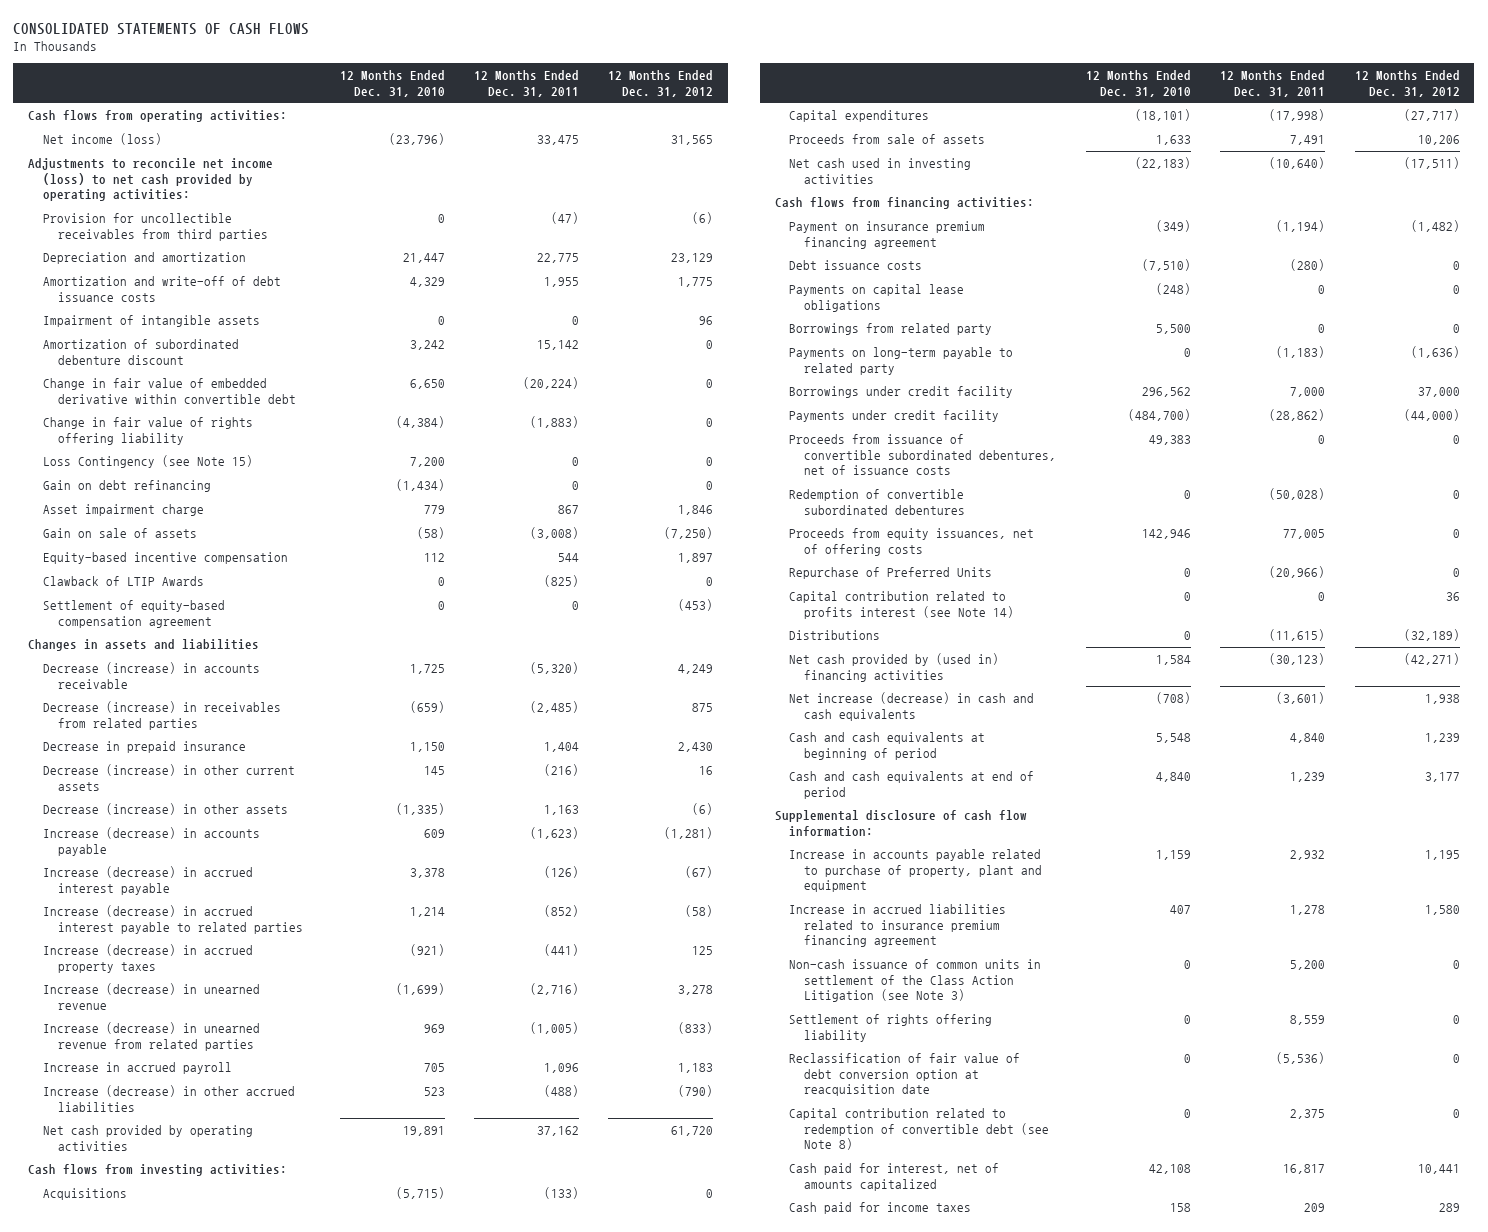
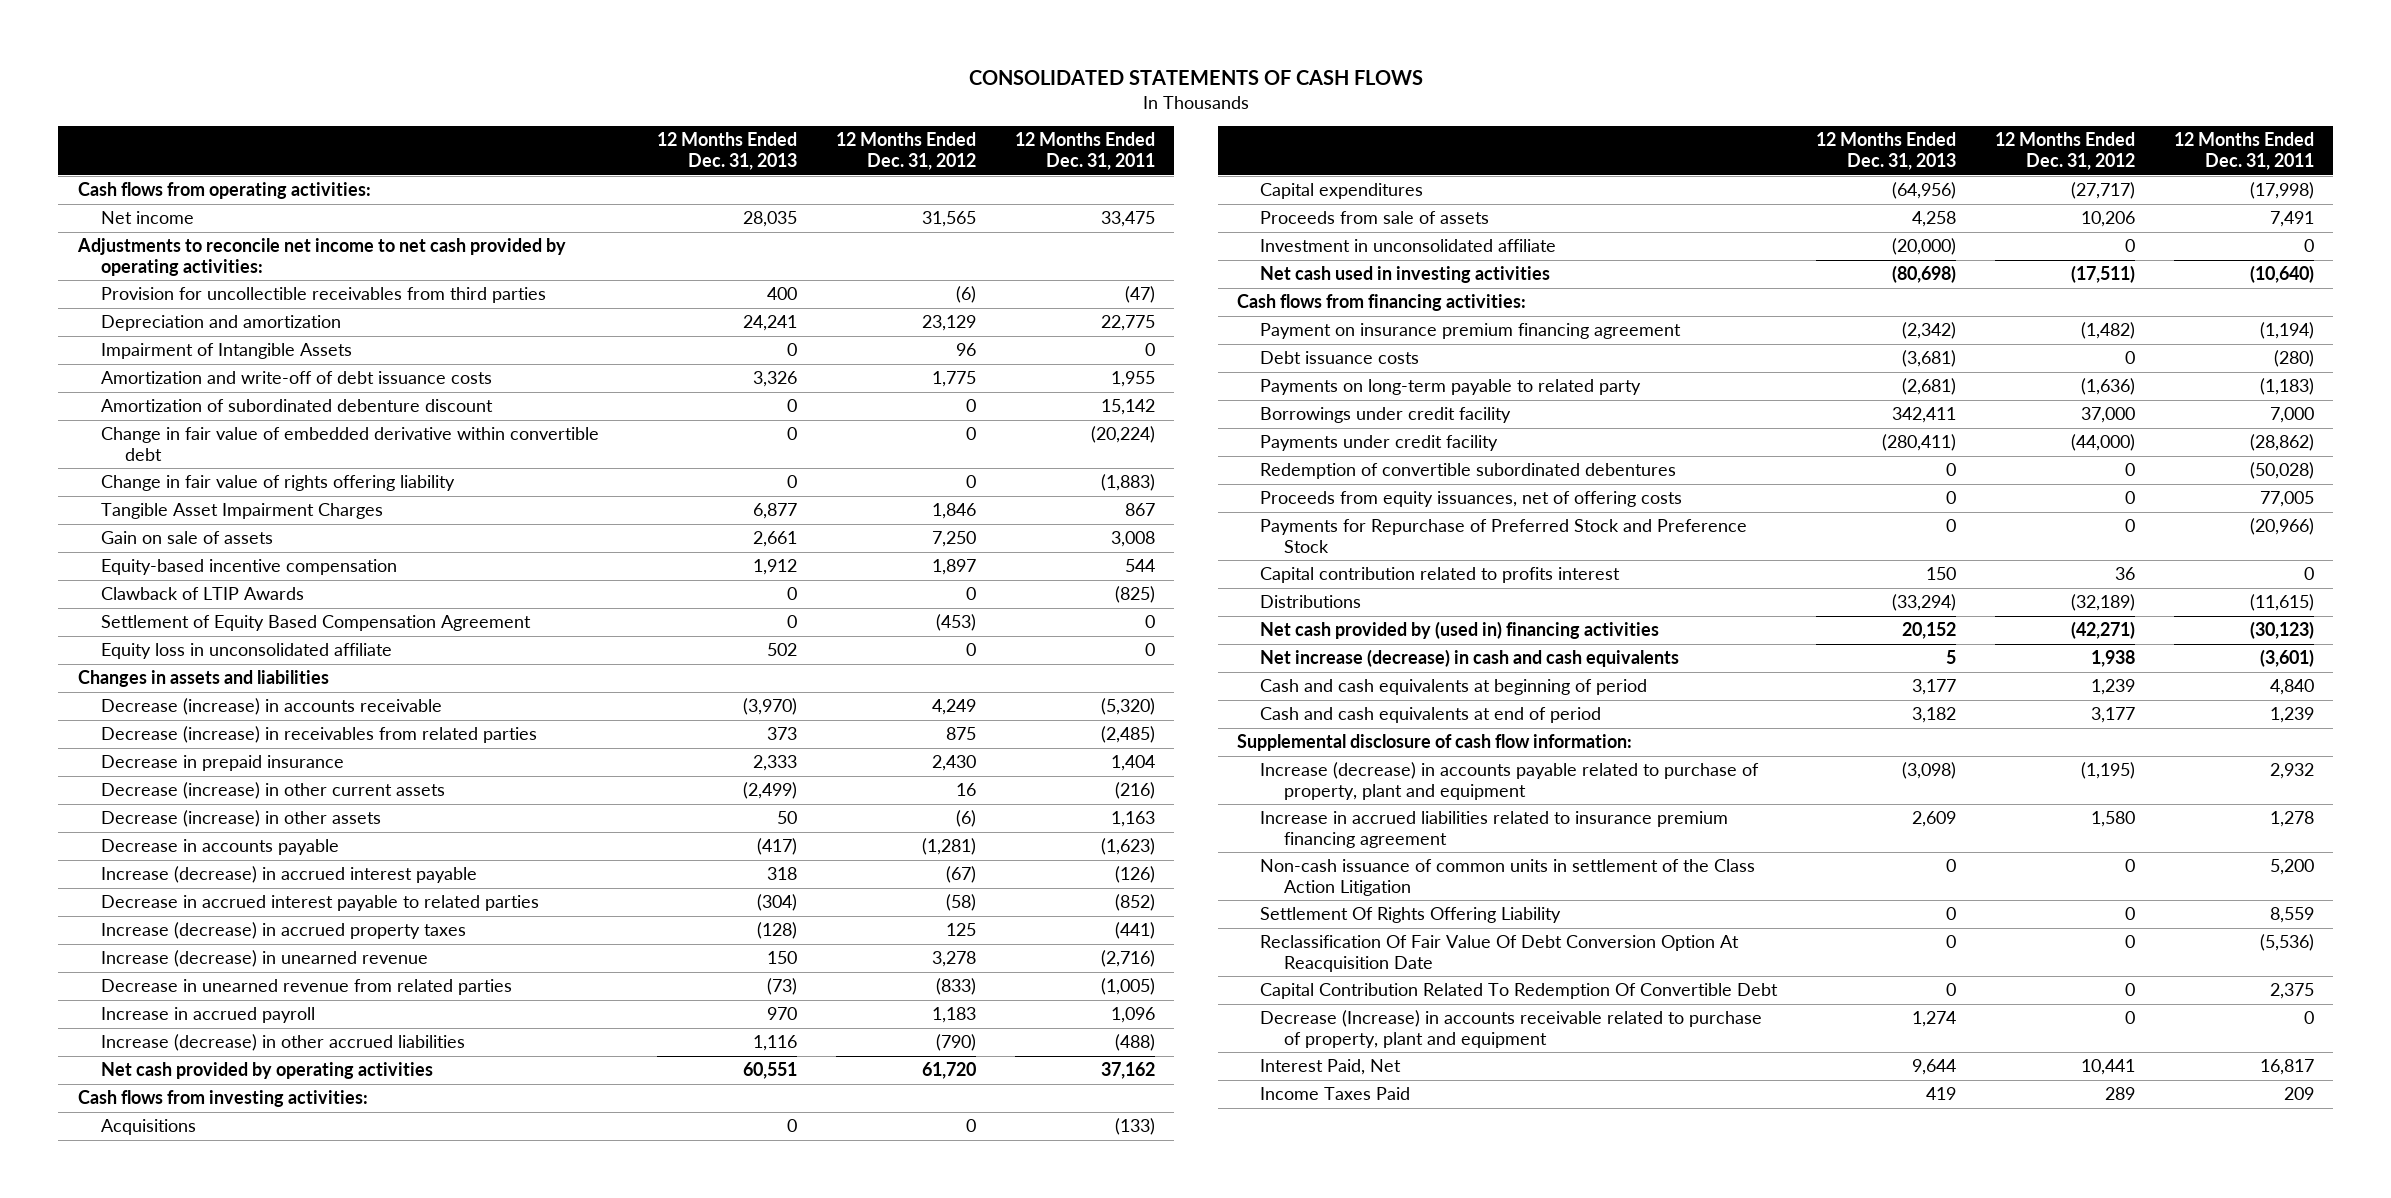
- | 12 Months Ended Dec. 31, 2010 | 12 Months Ended Dec. 31, 2011 | 12 Months Ended Dec. 31, 2012
+ | 12 Months Ended Dec. 31, 2013 | 12 Months Ended Dec. 31, 2012 | 12 Months Ended Dec. 31, 2011
- Net income (loss) | (23,796) | 33,475 | 31,565
- Adjustments to reconcile net income (loss) to net cash provided by operating activities:
+ Net income | 28,035 | 31,565 | 33,475
+ Adjustments to reconcile net income to net cash provided by operating activities:
+ Impairment of Intangible Assets | 0 | 96 | 0
- Impairment of intangible assets | 0 | 0 | 96
- Loss Contingency (see Note 15) | 7,200 | 0 | 0
- Gain on debt refinancing | (1,434) | 0 | 0
- Asset impairment charge | 779 | 867 | 1,846
- Gain on sale of assets | (58) | (3,008) | (7,250)
+ Tangible Asset Impairment Charges | 6,877 | 1,846 | 867
+ Gain on sale of assets | 2,661 | 7,250 | 3,008
- Settlement of equity-based compensation agreement | 0 | 0 | (453)
+ Settlement of Equity Based Compensation Agreement | 0 | (453) | 0
+ Equity loss in unconsolidated affiliate | 502 | 0 | 0
- Increase (decrease) in accounts payable | 609 | (1,623) | (1,281)
+ Decrease in accounts payable | (417) | (1,281) | (1,623)
- Increase (decrease) in accrued interest payable to related parties | 1,214 | (852) | (58)
+ Decrease in accrued interest payable to related parties | (304) | (58) | (852)
- Increase (decrease) in unearned revenue from related parties | 969 | (1,005) | (833)
+ Decrease in unearned revenue from related parties | (73) | (833) | (1,005)
+ Investment in unconsolidated affiliate | (20,000) | 0 | 0
- Payments on capital lease obligations | (248) | 0 | 0
- Borrowings from related party | 5,500 | 0 | 0
- Proceeds from issuance of convertible subordinated debentures, net of issuance costs | 49,383 | 0 | 0
- Repurchase of Preferred Units | 0 | (20,966) | 0
- Capital contribution related to profits interest (see Note 14) | 0 | 0 | 36
+ Payments for Repurchase of Preferred Stock and Preference Stock | 0 | 0 | (20,966)
+ Capital contribution related to profits interest | 150 | 36 | 0
- Increase in accounts payable related to purchase of property, plant and equipment | 1,159 | 2,932 | 1,195
+ Increase (decrease) in accounts payable related to purchase of property, plant and equipment | (3,098) | (1,195) | 2,932
- Non-cash issuance of common units in settlement of the Class Action Litigation (see Note 3) | 0 | 5,200 | 0
- Settlement of rights offering liability | 0 | 8,559 | 0
- Reclassification of fair value of debt conversion option at reacquisition date | 0 | (5,536) | 0
- Capital contribution related to redemption of convertible debt (see Note 8) | 0 | 2,375 | 0
- Cash paid for interest, net of amounts capitalized | 42,108 | 16,817 | 10,441
- Cash paid for income taxes | 158 | 209 | 289
+ Non-cash issuance of common units in settlement of the Class Action Litigation | 0 | 0 | 5,200
+ Settlement Of Rights Offering Liability | 0 | 0 | 8,559
+ Reclassification Of Fair Value Of Debt Conversion Option At Reacquisition Date | 0 | 0 | (5,536)
+ Capital Contribution Related To Redemption Of Convertible Debt | 0 | 0 | 2,375
+ Decrease (Increase) in accounts receivable related to purchase of property, plant and equipment | 1,274 | 0 | 0
+ Interest Paid, Net | 9,644 | 10,441 | 16,817
+ Income Taxes Paid | 419 | 289 | 209

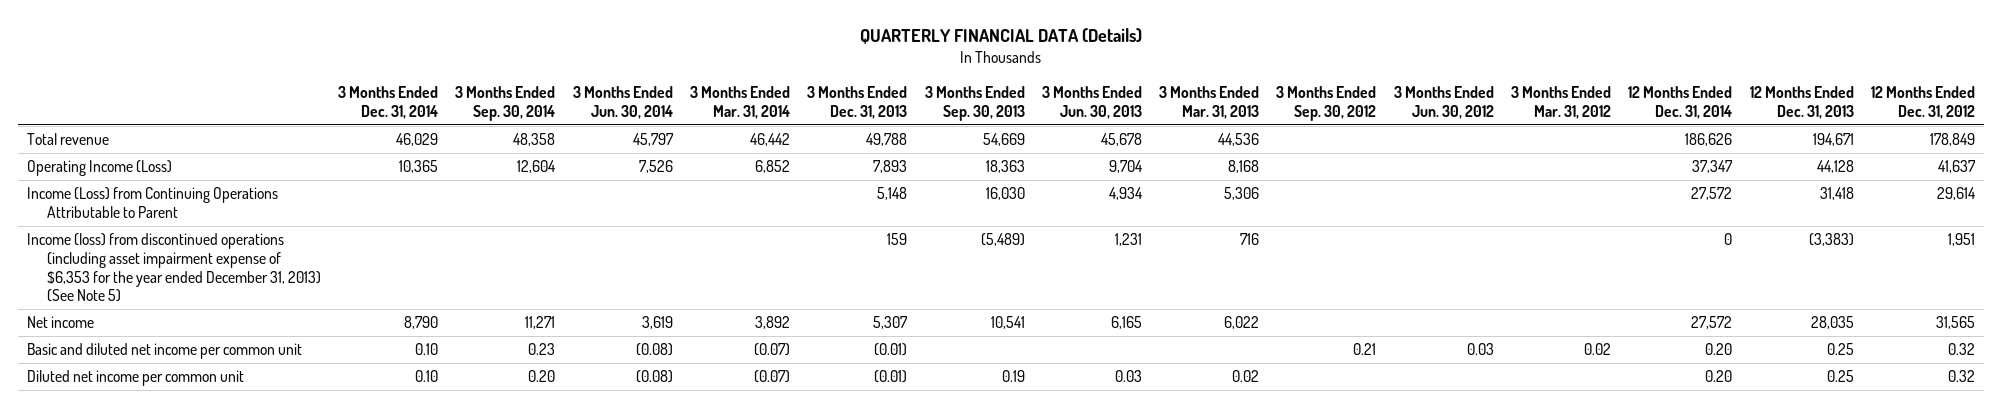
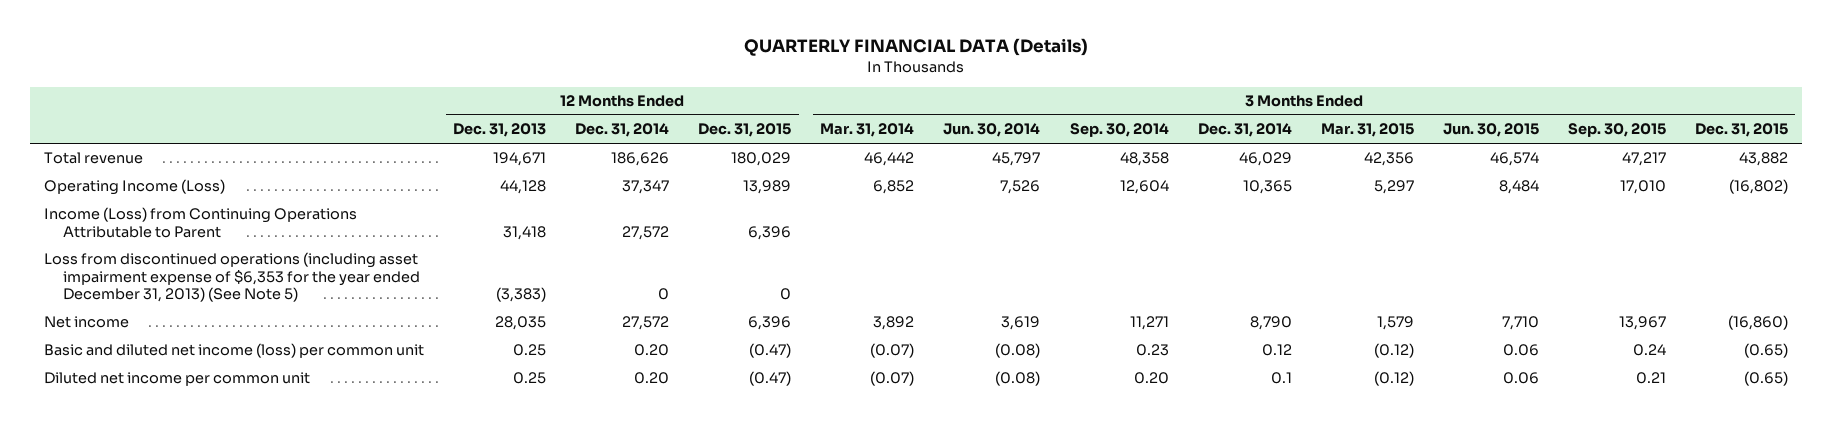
- | 3 Months Ended Dec. 31, 2014 | 3 Months Ended Sep. 30, 2014 | 3 Months Ended Jun. 30, 2014 | 3 Months Ended Mar. 31, 2014 | 3 Months Ended Dec. 31, 2013 | 3 Months Ended Sep. 30, 2013 | 3 Months Ended Jun. 30, 2013 | 3 Months Ended Mar. 31, 2013 | 3 Months Ended Sep. 30, 2012 | 3 Months Ended Jun. 30, 2012 | 3 Months Ended Mar. 31, 2012 | 12 Months Ended Dec. 31, 2014 | 12 Months Ended Dec. 31, 2013 | 12 Months Ended Dec. 31, 2012
+ | 12 Months Ended Dec. 31, 2013 | 12 Months Ended Dec. 31, 2014 | 12 Months Ended Dec. 31, 2015 | 3 Months Ended Mar. 31, 2014 | 3 Months Ended Jun. 30, 2014 | 3 Months Ended Sep. 30, 2014 | 3 Months Ended Dec. 31, 2014 | 3 Months Ended Mar. 31, 2015 | 3 Months Ended Jun. 30, 2015 | 3 Months Ended Sep. 30, 2015 | 3 Months Ended Dec. 31, 2015
- Income (loss) from discontinued operations (including asset impairment expense of $6,353 for the year ended December 31, 2013) (See Note 5) | | | | | 159 | (5,489) | 1,231 | 716 | | | | 0 | (3,383) | 1,951
+ Loss from discontinued operations (including asset impairment expense of $6,353 for the year ended December 31, 2013) (See Note 5) | (3,383) | 0 | 0 | | | | | | | |
- Basic and diluted net income per common unit | 0.10 | 0.23 | (0.08) | (0.07) | (0.01) | | | | 0.21 | 0.03 | 0.02 | 0.20 | 0.25 | 0.32
- Diluted net income per common unit | 0.10 | 0.20 | (0.08) | (0.07) | (0.01) | 0.19 | 0.03 | 0.02 | | | | 0.20 | 0.25 | 0.32
+ Basic and diluted net income (loss) per common unit | 0.25 | 0.20 | (0.47) | (0.07) | (0.08) | 0.23 | 0.12 | (0.12) | 0.06 | 0.24 | (0.65)
+ Diluted net income per common unit | 0.25 | 0.20 | (0.47) | (0.07) | (0.08) | 0.20 | 0.1 | (0.12) | 0.06 | 0.21 | (0.65)

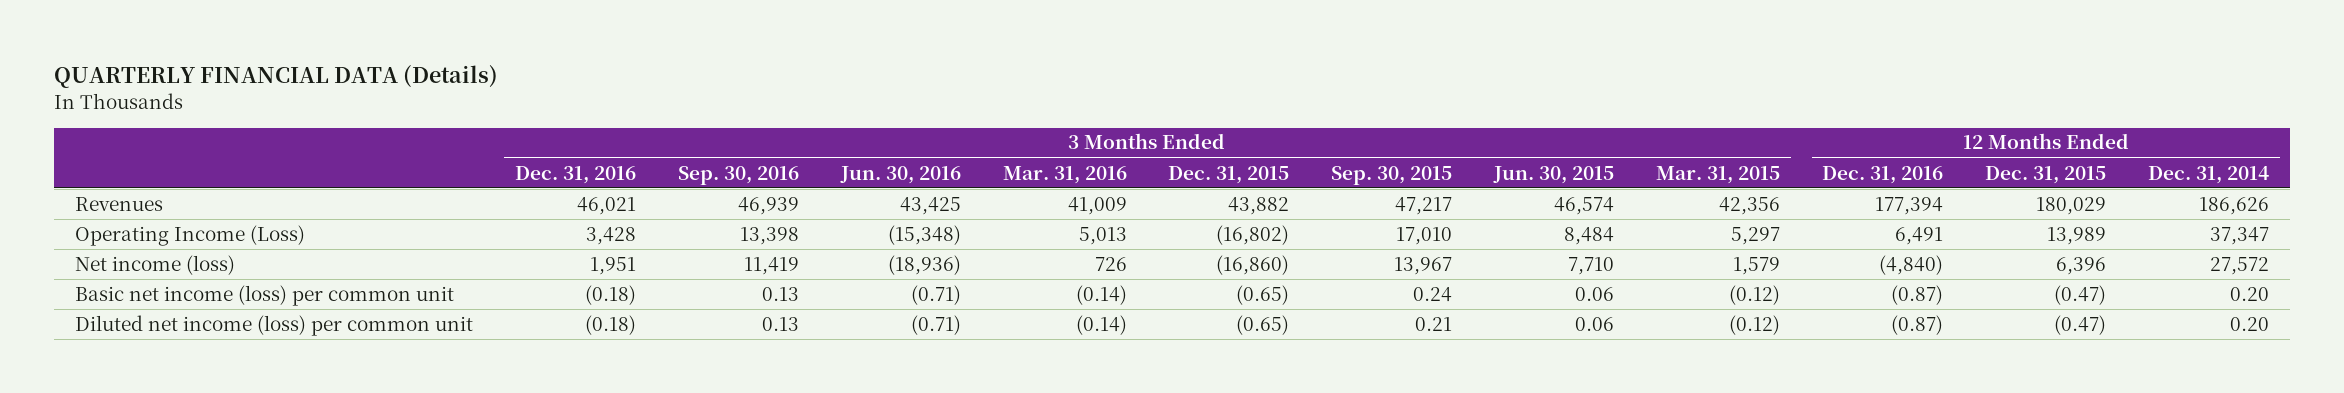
- | 12 Months Ended Dec. 31, 2013 | 12 Months Ended Dec. 31, 2014 | 12 Months Ended Dec. 31, 2015 | 3 Months Ended Mar. 31, 2014 | 3 Months Ended Jun. 30, 2014 | 3 Months Ended Sep. 30, 2014 | 3 Months Ended Dec. 31, 2014 | 3 Months Ended Mar. 31, 2015 | 3 Months Ended Jun. 30, 2015 | 3 Months Ended Sep. 30, 2015 | 3 Months Ended Dec. 31, 2015
+ | 3 Months Ended Dec. 31, 2016 | 3 Months Ended Sep. 30, 2016 | 3 Months Ended Jun. 30, 2016 | 3 Months Ended Mar. 31, 2016 | 3 Months Ended Dec. 31, 2015 | 3 Months Ended Sep. 30, 2015 | 3 Months Ended Jun. 30, 2015 | 3 Months Ended Mar. 31, 2015 | 12 Months Ended Dec. 31, 2016 | 12 Months Ended Dec. 31, 2015 | 12 Months Ended Dec. 31, 2014
- Total revenue | 194,671 | 186,626 | 180,029 | 46,442 | 45,797 | 48,358 | 46,029 | 42,356 | 46,574 | 47,217 | 43,882
+ Revenues | 46,021 | 46,939 | 43,425 | 41,009 | 43,882 | 47,217 | 46,574 | 42,356 | 177,394 | 180,029 | 186,626
- Income (Loss) from Continuing Operations Attributable to Parent | 31,418 | 27,572 | 6,396 | | | | | | | |
- Loss from discontinued operations (including asset impairment expense of $6,353 for the year ended December 31, 2013) (See Note 5) | (3,383) | 0 | 0 | | | | | | | |
- Net income | 28,035 | 27,572 | 6,396 | 3,892 | 3,619 | 11,271 | 8,790 | 1,579 | 7,710 | 13,967 | (16,860)
- Basic and diluted net income (loss) per common unit | 0.25 | 0.20 | (0.47) | (0.07) | (0.08) | 0.23 | 0.12 | (0.12) | 0.06 | 0.24 | (0.65)
- Diluted net income per common unit | 0.25 | 0.20 | (0.47) | (0.07) | (0.08) | 0.20 | 0.1 | (0.12) | 0.06 | 0.21 | (0.65)
+ Net income (loss) | 1,951 | 11,419 | (18,936) | 726 | (16,860) | 13,967 | 7,710 | 1,579 | (4,840) | 6,396 | 27,572
+ Basic net income (loss) per common unit | (0.18) | 0.13 | (0.71) | (0.14) | (0.65) | 0.24 | 0.06 | (0.12) | (0.87) | (0.47) | 0.20
+ Diluted net income (loss) per common unit | (0.18) | 0.13 | (0.71) | (0.14) | (0.65) | 0.21 | 0.06 | (0.12) | (0.87) | (0.47) | 0.20

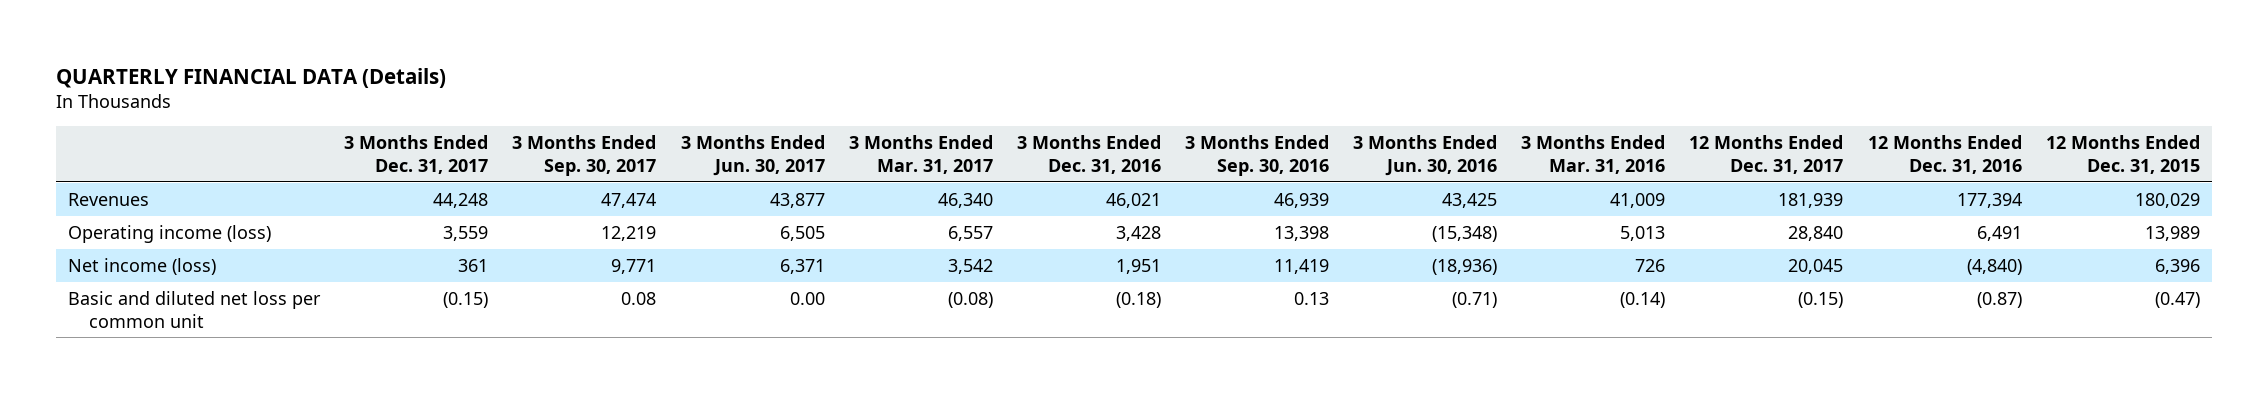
- | 3 Months Ended Dec. 31, 2016 | 3 Months Ended Sep. 30, 2016 | 3 Months Ended Jun. 30, 2016 | 3 Months Ended Mar. 31, 2016 | 3 Months Ended Dec. 31, 2015 | 3 Months Ended Sep. 30, 2015 | 3 Months Ended Jun. 30, 2015 | 3 Months Ended Mar. 31, 2015 | 12 Months Ended Dec. 31, 2016 | 12 Months Ended Dec. 31, 2015 | 12 Months Ended Dec. 31, 2014
+ | 3 Months Ended Dec. 31, 2017 | 3 Months Ended Sep. 30, 2017 | 3 Months Ended Jun. 30, 2017 | 3 Months Ended Mar. 31, 2017 | 3 Months Ended Dec. 31, 2016 | 3 Months Ended Sep. 30, 2016 | 3 Months Ended Jun. 30, 2016 | 3 Months Ended Mar. 31, 2016 | 12 Months Ended Dec. 31, 2017 | 12 Months Ended Dec. 31, 2016 | 12 Months Ended Dec. 31, 2015
- Operating Income (Loss) | 3,428 | 13,398 | (15,348) | 5,013 | (16,802) | 17,010 | 8,484 | 5,297 | 6,491 | 13,989 | 37,347
+ Operating income (loss) | 3,559 | 12,219 | 6,505 | 6,557 | 3,428 | 13,398 | (15,348) | 5,013 | 28,840 | 6,491 | 13,989
- Basic net income (loss) per common unit | (0.18) | 0.13 | (0.71) | (0.14) | (0.65) | 0.24 | 0.06 | (0.12) | (0.87) | (0.47) | 0.20
- Diluted net income (loss) per common unit | (0.18) | 0.13 | (0.71) | (0.14) | (0.65) | 0.21 | 0.06 | (0.12) | (0.87) | (0.47) | 0.20
+ Basic and diluted net loss per common unit | (0.15) | 0.08 | 0.00 | (0.08) | (0.18) | 0.13 | (0.71) | (0.14) | (0.15) | (0.87) | (0.47)

